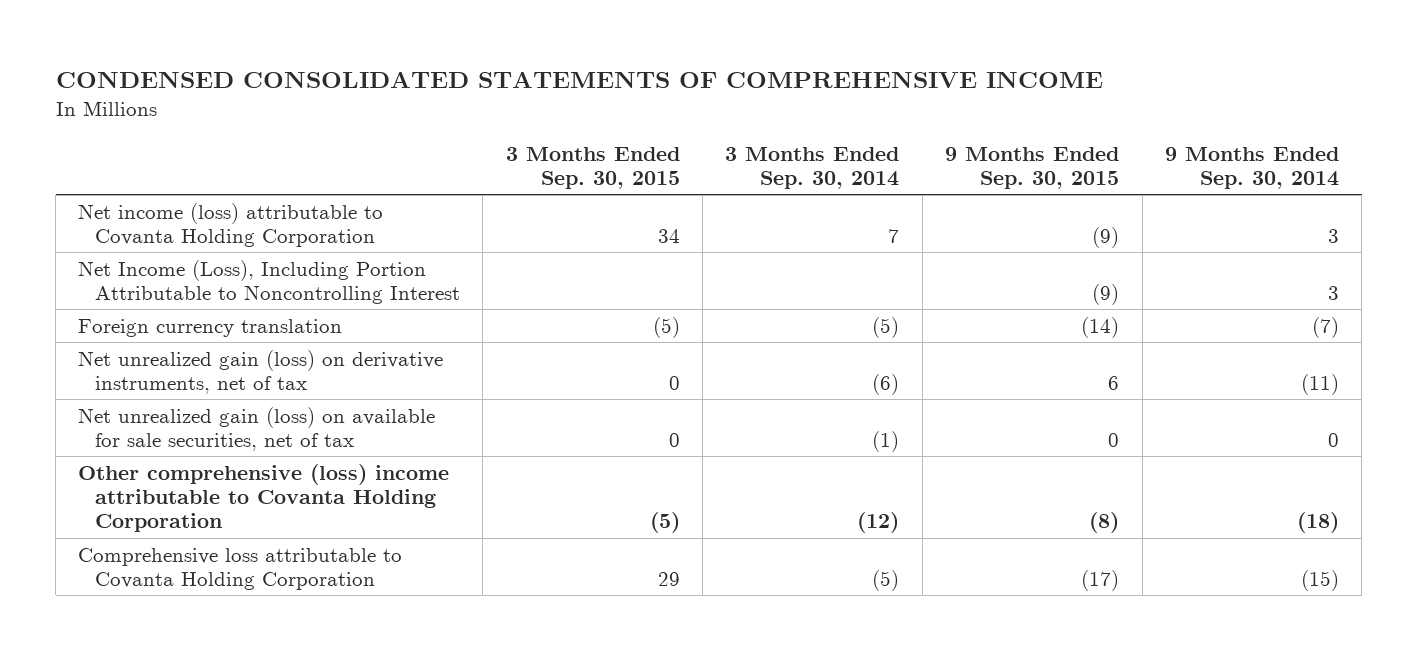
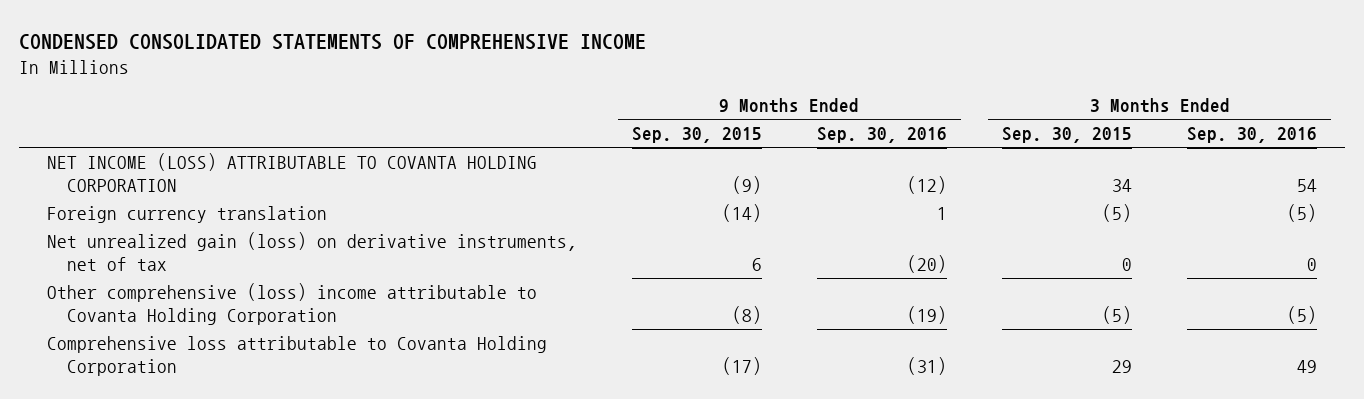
- | 3 Months Ended Sep. 30, 2015 | 3 Months Ended Sep. 30, 2014 | 9 Months Ended Sep. 30, 2015 | 9 Months Ended Sep. 30, 2014
+ | 9 Months Ended Sep. 30, 2015 | 9 Months Ended Sep. 30, 2016 | 3 Months Ended Sep. 30, 2015 | 3 Months Ended Sep. 30, 2016
- Net income (loss) attributable to Covanta Holding Corporation | 34 | 7 | (9) | 3
- Net Income (Loss), Including Portion Attributable to Noncontrolling Interest | | | (9) | 3
+ NET INCOME (LOSS) ATTRIBUTABLE TO COVANTA HOLDING CORPORATION | (9) | (12) | 34 | 54
- Net unrealized gain (loss) on available for sale securities, net of tax | 0 | (1) | 0 | 0

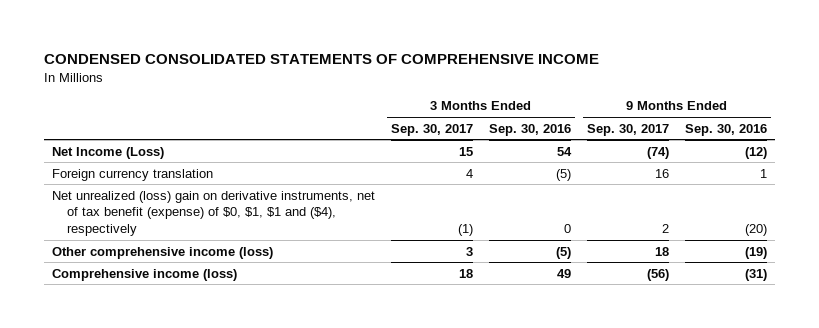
- | 9 Months Ended Sep. 30, 2015 | 9 Months Ended Sep. 30, 2016 | 3 Months Ended Sep. 30, 2015 | 3 Months Ended Sep. 30, 2016
+ | 3 Months Ended Sep. 30, 2017 | 3 Months Ended Sep. 30, 2016 | 9 Months Ended Sep. 30, 2017 | 9 Months Ended Sep. 30, 2016
- NET INCOME (LOSS) ATTRIBUTABLE TO COVANTA HOLDING CORPORATION | (9) | (12) | 34 | 54
+ Net Income (Loss) | 15 | 54 | (74) | (12)
- Net unrealized gain (loss) on derivative instruments, net of tax | 6 | (20) | 0 | 0
- Other comprehensive (loss) income attributable to Covanta Holding Corporation | (8) | (19) | (5) | (5)
- Comprehensive loss attributable to Covanta Holding Corporation | (17) | (31) | 29 | 49
+ Net unrealized (loss) gain on derivative instruments, net of tax benefit (expense) of $0, $1, $1 and ($4), respectively | (1) | 0 | 2 | (20)
+ Other comprehensive income (loss) | 3 | (5) | 18 | (19)
+ Comprehensive income (loss) | 18 | 49 | (56) | (31)

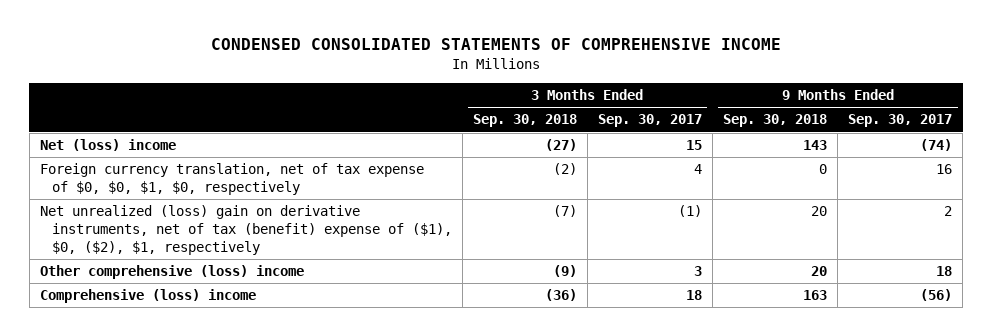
- | 3 Months Ended Sep. 30, 2017 | 3 Months Ended Sep. 30, 2016 | 9 Months Ended Sep. 30, 2017 | 9 Months Ended Sep. 30, 2016
+ | 3 Months Ended Sep. 30, 2018 | 3 Months Ended Sep. 30, 2017 | 9 Months Ended Sep. 30, 2018 | 9 Months Ended Sep. 30, 2017
- Net Income (Loss) | 15 | 54 | (74) | (12)
- Foreign currency translation | 4 | (5) | 16 | 1
- Net unrealized (loss) gain on derivative instruments, net of tax benefit (expense) of $0, $1, $1 and ($4), respectively | (1) | 0 | 2 | (20)
- Other comprehensive income (loss) | 3 | (5) | 18 | (19)
- Comprehensive income (loss) | 18 | 49 | (56) | (31)
+ Net (loss) income | (27) | 15 | 143 | (74)
+ Foreign currency translation, net of tax expense of $0, $0, $1, $0, respectively | (2) | 4 | 0 | 16
+ Net unrealized (loss) gain on derivative instruments, net of tax (benefit) expense of ($1), $0, ($2), $1, respectively | (7) | (1) | 20 | 2
+ Other comprehensive (loss) income | (9) | 3 | 20 | 18
+ Comprehensive (loss) income | (36) | 18 | 163 | (56)

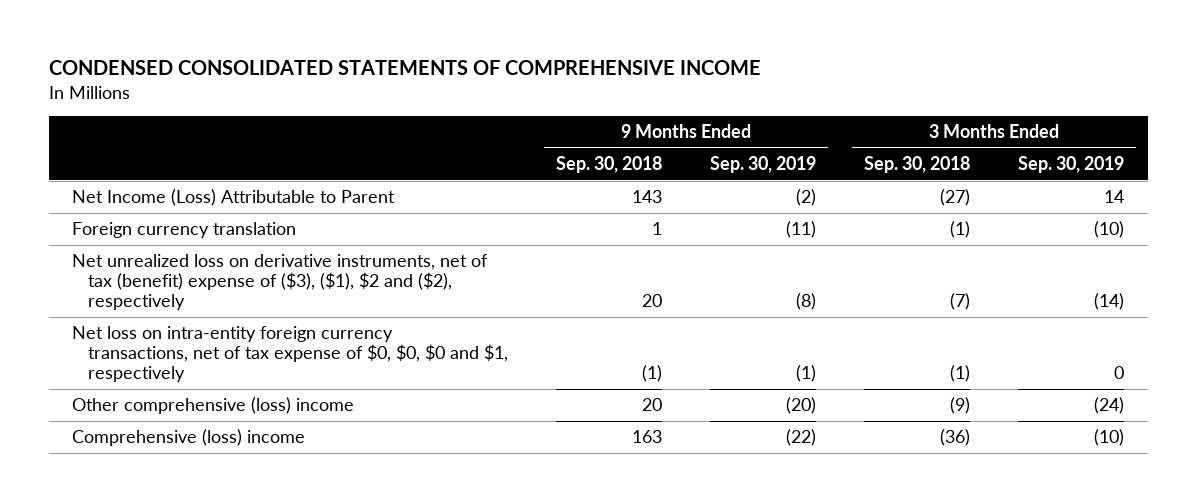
- | 3 Months Ended Sep. 30, 2018 | 3 Months Ended Sep. 30, 2017 | 9 Months Ended Sep. 30, 2018 | 9 Months Ended Sep. 30, 2017
+ | 9 Months Ended Sep. 30, 2018 | 9 Months Ended Sep. 30, 2019 | 3 Months Ended Sep. 30, 2018 | 3 Months Ended Sep. 30, 2019
- Net (loss) income | (27) | 15 | 143 | (74)
- Foreign currency translation, net of tax expense of $0, $0, $1, $0, respectively | (2) | 4 | 0 | 16
- Net unrealized (loss) gain on derivative instruments, net of tax (benefit) expense of ($1), $0, ($2), $1, respectively | (7) | (1) | 20 | 2
+ Net Income (Loss) Attributable to Parent | 143 | (2) | (27) | 14
+ Foreign currency translation | 1 | (11) | (1) | (10)
+ Net unrealized loss on derivative instruments, net of tax (benefit) expense of ($3), ($1), $2 and ($2), respectively | 20 | (8) | (7) | (14)
+ Net loss on intra-entity foreign currency transactions, net of tax expense of $0, $0, $0 and $1, respectively | (1) | (1) | (1) | 0

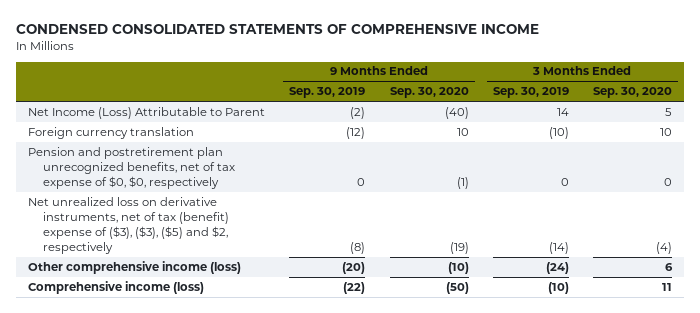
- | 9 Months Ended Sep. 30, 2018 | 9 Months Ended Sep. 30, 2019 | 3 Months Ended Sep. 30, 2018 | 3 Months Ended Sep. 30, 2019
+ | 9 Months Ended Sep. 30, 2019 | 9 Months Ended Sep. 30, 2020 | 3 Months Ended Sep. 30, 2019 | 3 Months Ended Sep. 30, 2020
- Foreign currency translation | 1 | (11) | (1) | (10)
- Net unrealized loss on derivative instruments, net of tax (benefit) expense of ($3), ($1), $2 and ($2), respectively | 20 | (8) | (7) | (14)
- Net loss on intra-entity foreign currency transactions, net of tax expense of $0, $0, $0 and $1, respectively | (1) | (1) | (1) | 0
- Other comprehensive (loss) income | 20 | (20) | (9) | (24)
- Comprehensive (loss) income | 163 | (22) | (36) | (10)
+ Foreign currency translation | (12) | 10 | (10) | 10
+ Pension and postretirement plan unrecognized benefits, net of tax expense of $0, $0, respectively | 0 | (1) | 0 | 0
+ Net unrealized loss on derivative instruments, net of tax (benefit) expense of ($3), ($3), ($5) and $2, respectively | (8) | (19) | (14) | (4)
+ Other comprehensive income (loss) | (20) | (10) | (24) | 6
+ Comprehensive income (loss) | (22) | (50) | (10) | 11

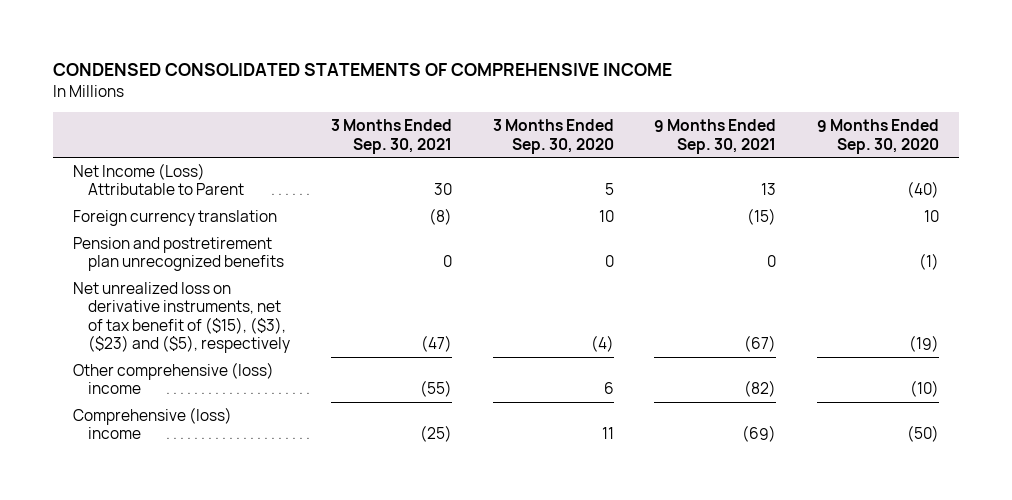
- | 9 Months Ended Sep. 30, 2019 | 9 Months Ended Sep. 30, 2020 | 3 Months Ended Sep. 30, 2019 | 3 Months Ended Sep. 30, 2020
+ | 3 Months Ended Sep. 30, 2021 | 3 Months Ended Sep. 30, 2020 | 9 Months Ended Sep. 30, 2021 | 9 Months Ended Sep. 30, 2020
- Pension and postretirement plan unrecognized benefits, net of tax expense of $0, $0, respectively | 0 | (1) | 0 | 0
- Net unrealized loss on derivative instruments, net of tax (benefit) expense of ($3), ($3), ($5) and $2, respectively | (8) | (19) | (14) | (4)
- Other comprehensive income (loss) | (20) | (10) | (24) | 6
- Comprehensive income (loss) | (22) | (50) | (10) | 11
+ Pension and postretirement plan unrecognized benefits | 0 | 0 | 0 | (1)
+ Net unrealized loss on derivative instruments, net of tax benefit of ($15), ($3), ($23) and ($5), respectively | (47) | (4) | (67) | (19)
+ Other comprehensive (loss) income | (55) | 6 | (82) | (10)
+ Comprehensive (loss) income | (25) | 11 | (69) | (50)

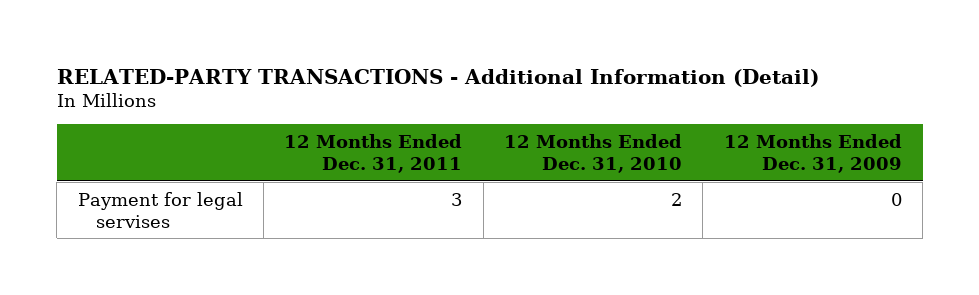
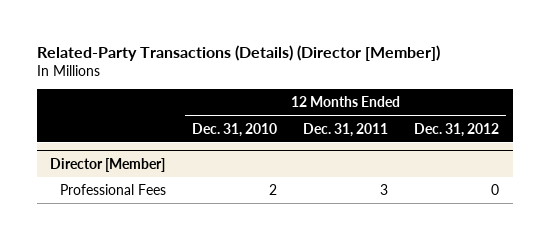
- RELATED-PARTY TRANSACTIONS - Additional Information (Detail)
+ Related-Party Transactions (Details) (Director [Member])
- | 12 Months Ended Dec. 31, 2011 | 12 Months Ended Dec. 31, 2010 | 12 Months Ended Dec. 31, 2009
+ | 12 Months Ended Dec. 31, 2010 | 12 Months Ended Dec. 31, 2011 | 12 Months Ended Dec. 31, 2012
- Payment for legal servises | 3 | 2 | 0
+ Director [Member]
+ Professional Fees | 2 | 3 | 0

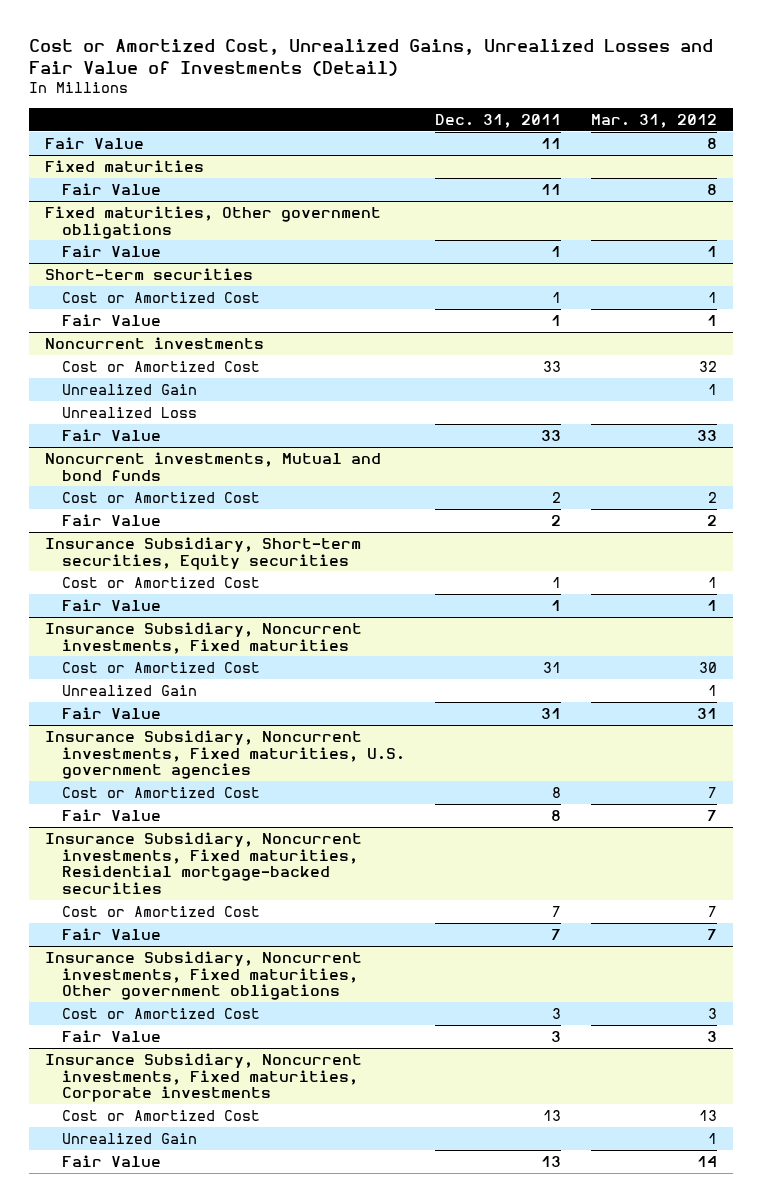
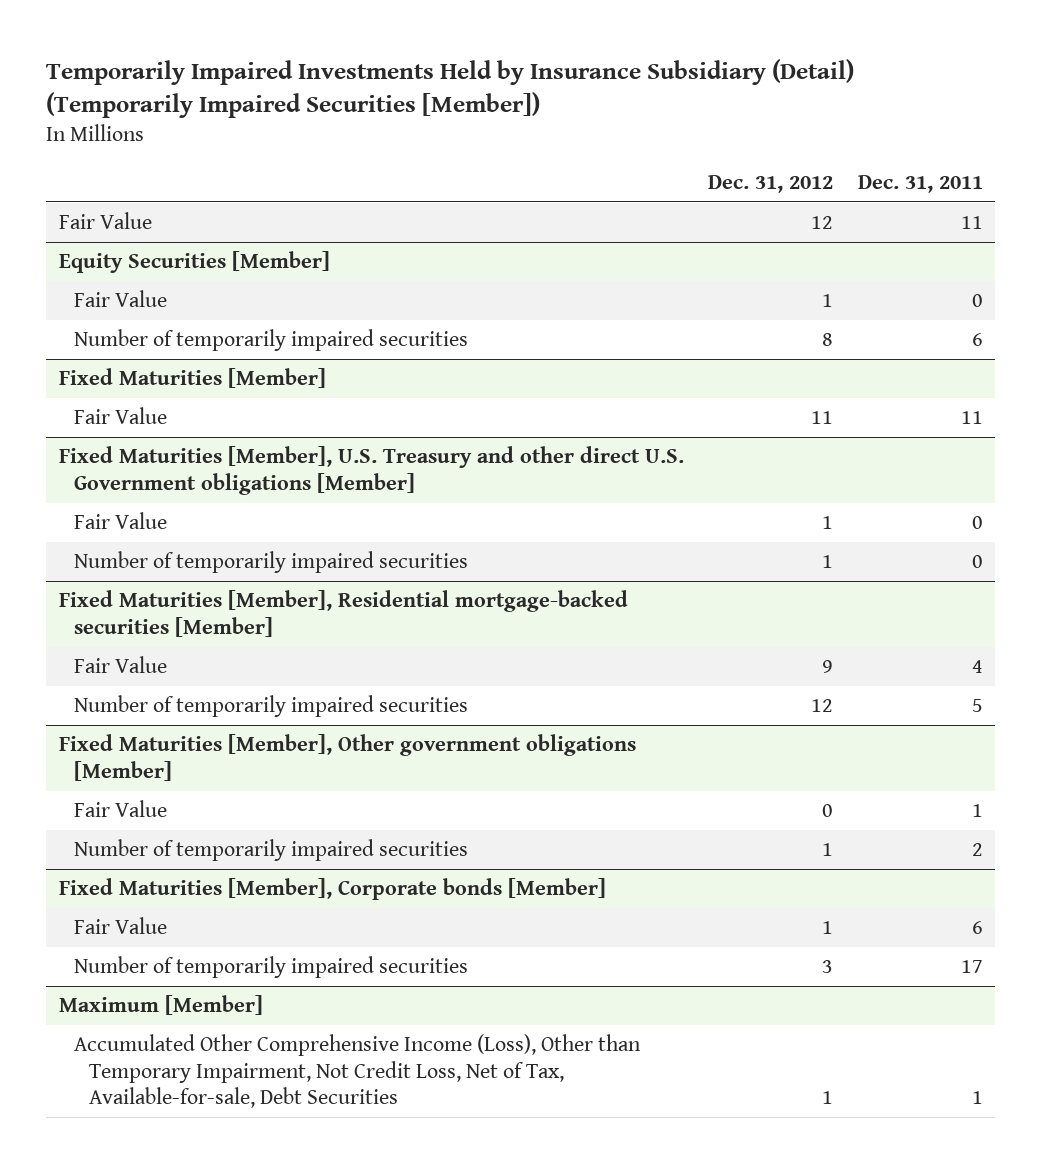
- Cost or Amortized Cost, Unrealized Gains, Unrealized Losses and Fair Value of Investments (Detail)
+ Temporarily Impaired Investments Held by Insurance Subsidiary (Detail) (Temporarily Impaired Securities [Member])
- | Dec. 31, 2011 | Mar. 31, 2012
+ | Dec. 31, 2012 | Dec. 31, 2011
- Fixed maturities
+ Equity Securities [Member]
+ Fair Value | 1 | 0
+ Number of temporarily impaired securities | 8 | 6
+ Fixed Maturities [Member]
- Fixed maturities, Other government obligations
- Fair Value | 1 | 1
- Short-term securities
- Cost or Amortized Cost | 1 | 1
- Fair Value | 1 | 1
- Noncurrent investments
- Cost or Amortized Cost | 33 | 32
- Unrealized Gain | | 1
- Unrealized Loss
- Fair Value | 33 | 33
- Noncurrent investments, Mutual and bond funds
- Cost or Amortized Cost | 2 | 2
- Fair Value | 2 | 2
- Insurance Subsidiary, Short-term securities, Equity securities
- Cost or Amortized Cost | 1 | 1
+ Fixed Maturities [Member], U.S. Treasury and other direct U.S. Government obligations [Member]
+ Fair Value | 1 | 0
+ Number of temporarily impaired securities | 1 | 0
+ Fixed Maturities [Member], Residential mortgage-backed securities [Member]
+ Fair Value | 9 | 4
+ Number of temporarily impaired securities | 12 | 5
+ Fixed Maturities [Member], Other government obligations [Member]
- Insurance Subsidiary, Noncurrent investments, Fixed maturities
- Cost or Amortized Cost | 31 | 30
- Unrealized Gain | | 1
- Fair Value | 31 | 31
- Insurance Subsidiary, Noncurrent investments, Fixed maturities, U.S. government agencies
- Cost or Amortized Cost | 8 | 7
- Fair Value | 8 | 7
- Insurance Subsidiary, Noncurrent investments, Fixed maturities, Residential mortgage-backed securities
- Cost or Amortized Cost | 7 | 7
- Fair Value | 7 | 7
- Insurance Subsidiary, Noncurrent investments, Fixed maturities, Other government obligations
- Cost or Amortized Cost | 3 | 3
- Fair Value | 3 | 3
- Insurance Subsidiary, Noncurrent investments, Fixed maturities, Corporate investments
- Cost or Amortized Cost | 13 | 13
- Unrealized Gain | | 1
- Fair Value | 13 | 14
+ Number of temporarily impaired securities | 1 | 2
+ Fixed Maturities [Member], Corporate bonds [Member]
+ Fair Value | 1 | 6
+ Number of temporarily impaired securities | 3 | 17
+ Maximum [Member]
+ Accumulated Other Comprehensive Income (Loss), Other than Temporary Impairment, Not Credit Loss, Net of Tax, Available-for-sale, Debt Securities | 1 | 1

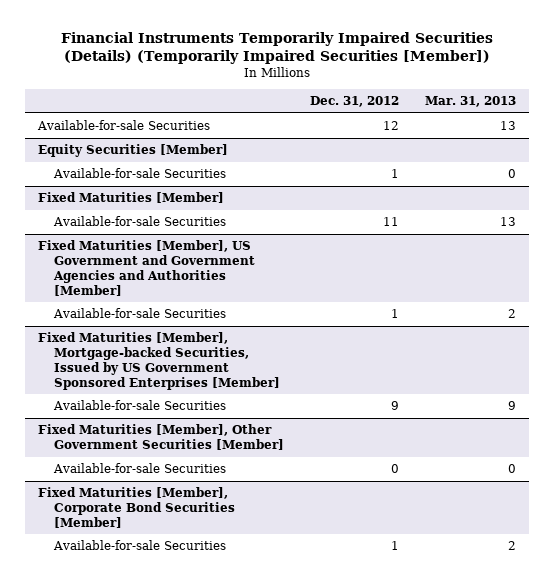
- Temporarily Impaired Investments Held by Insurance Subsidiary (Detail) (Temporarily Impaired Securities [Member])
+ Financial Instruments Temporarily Impaired Securities (Details) (Temporarily Impaired Securities [Member])
- | Dec. 31, 2012 | Dec. 31, 2011
+ | Dec. 31, 2012 | Mar. 31, 2013
- Fair Value | 12 | 11
+ Available-for-sale Securities | 12 | 13
@ Equity Securities [Member]
- Fair Value | 1 | 0
- Number of temporarily impaired securities | 8 | 6
+ Available-for-sale Securities | 1 | 0
@ Fixed Maturities [Member]
- Fair Value | 11 | 11
- Fixed Maturities [Member], U.S. Treasury and other direct U.S. Government obligations [Member]
- Fair Value | 1 | 0
- Number of temporarily impaired securities | 1 | 0
- Fixed Maturities [Member], Residential mortgage-backed securities [Member]
- Fair Value | 9 | 4
- Number of temporarily impaired securities | 12 | 5
- Fixed Maturities [Member], Other government obligations [Member]
- Fair Value | 0 | 1
- Number of temporarily impaired securities | 1 | 2
- Fixed Maturities [Member], Corporate bonds [Member]
- Fair Value | 1 | 6
- Number of temporarily impaired securities | 3 | 17
- Maximum [Member]
- Accumulated Other Comprehensive Income (Loss), Other than Temporary Impairment, Not Credit Loss, Net of Tax, Available-for-sale, Debt Securities | 1 | 1
@ Fixed Maturities [Member]
+ Available-for-sale Securities | 11 | 13
+ Fixed Maturities [Member], US Government and Government Agencies and Authorities [Member]
+ Available-for-sale Securities | 1 | 2
+ Fixed Maturities [Member], Mortgage-backed Securities, Issued by US Government Sponsored Enterprises [Member]
+ Available-for-sale Securities | 9 | 9
+ Fixed Maturities [Member], Other Government Securities [Member]
+ Available-for-sale Securities | 0 | 0
+ Fixed Maturities [Member], Corporate Bond Securities [Member]
+ Available-for-sale Securities | 1 | 2

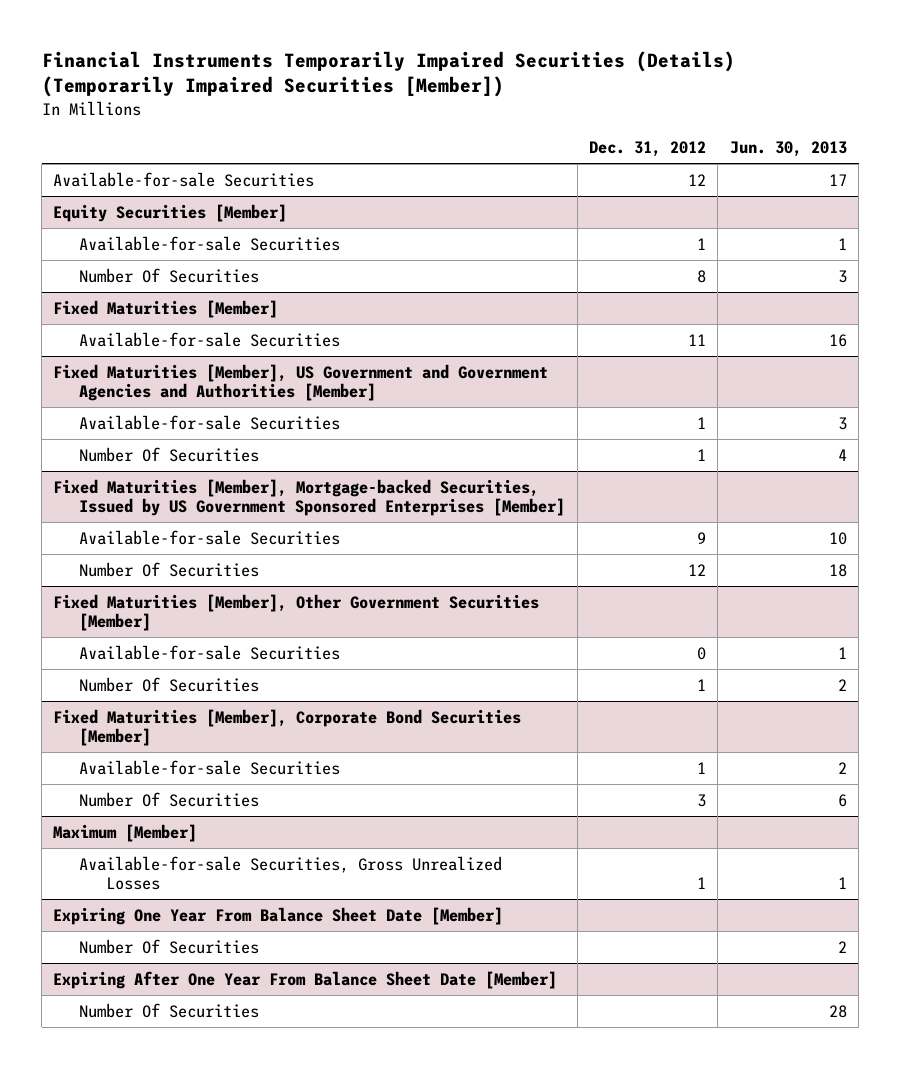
- | Dec. 31, 2012 | Mar. 31, 2013
+ | Dec. 31, 2012 | Jun. 30, 2013
@ Equity Securities [Member]
+ Number Of Securities | 8 | 3
@ Fixed Maturities [Member], US Government and Government Agencies and Authorities [Member]
+ Number Of Securities | 1 | 4
@ Fixed Maturities [Member], Mortgage-backed Securities, Issued by US Government Sponsored Enterprises [Member]
+ Number Of Securities | 12 | 18
@ Fixed Maturities [Member], Other Government Securities [Member]
+ Number Of Securities | 1 | 2
@ Fixed Maturities [Member], Corporate Bond Securities [Member]
+ Number Of Securities | 3 | 6
+ Maximum [Member]
+ Available-for-sale Securities, Gross Unrealized Losses | 1 | 1
+ Expiring One Year From Balance Sheet Date [Member]
+ Number Of Securities | | 2
+ Expiring After One Year From Balance Sheet Date [Member]
+ Number Of Securities | | 28

